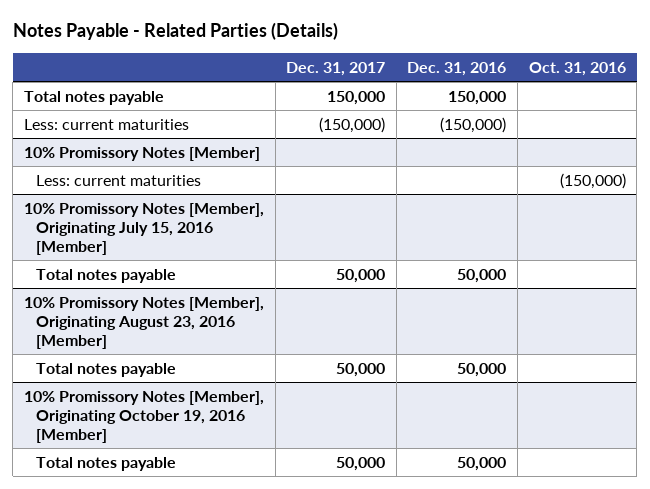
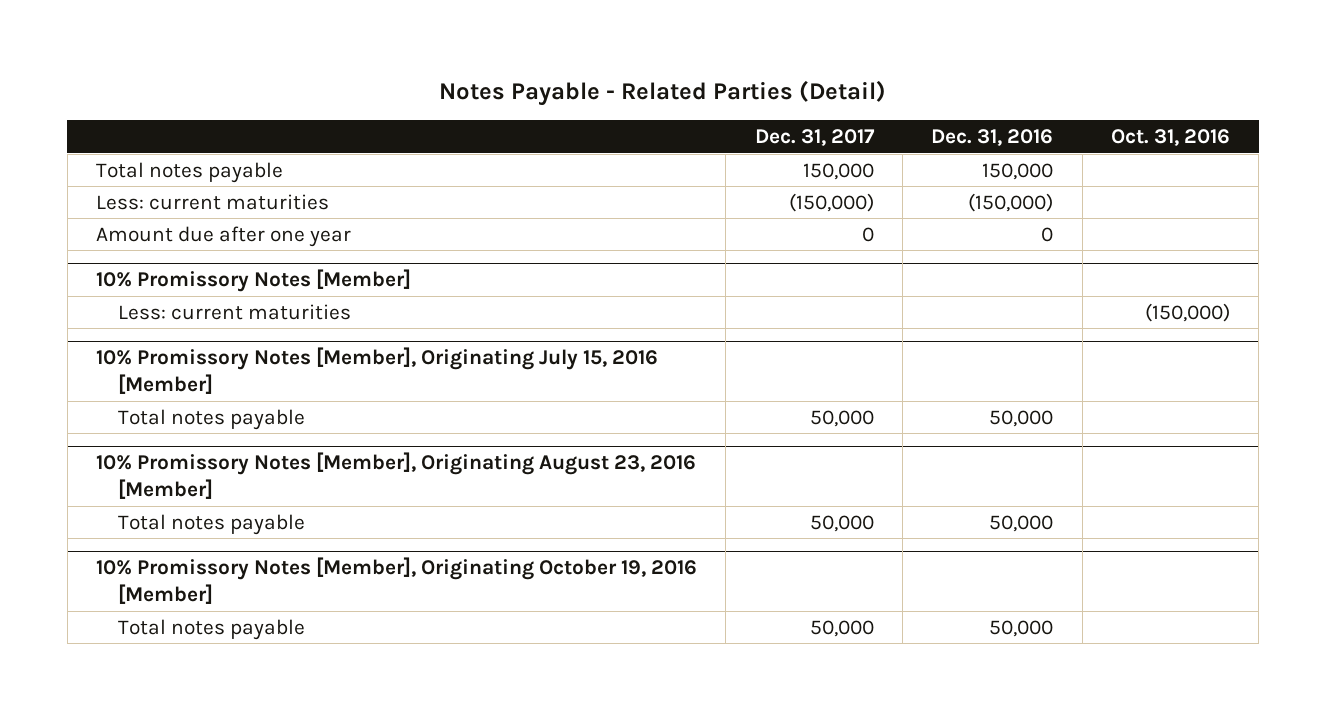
- Notes Payable - Related Parties (Details)
+ Notes Payable - Related Parties (Detail)
+ Amount due after one year | 0 | 0 |

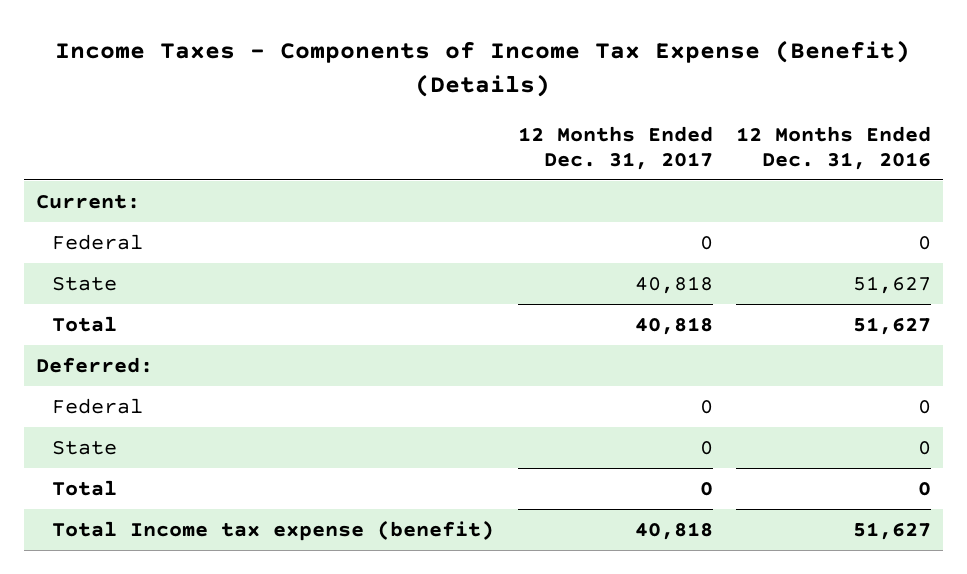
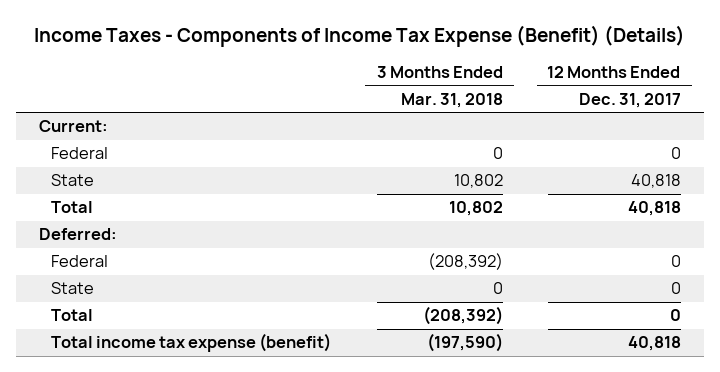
- | 12 Months Ended Dec. 31, 2017 | 12 Months Ended Dec. 31, 2016
+ | 3 Months Ended Mar. 31, 2018 | 12 Months Ended Dec. 31, 2017
- Total Income tax expense (benefit) | 40,818 | 51,627
+ Total income tax expense (benefit) | (197,590) | 40,818

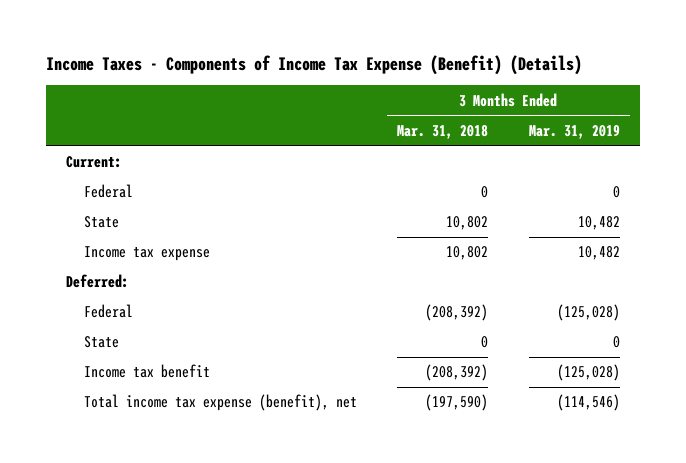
- | 3 Months Ended Mar. 31, 2018 | 12 Months Ended Dec. 31, 2017
+ | 3 Months Ended Mar. 31, 2018 | 3 Months Ended Mar. 31, 2019
- Total | 10,802 | 40,818
+ Income tax expense | 10,802 | 10,482
- Total | (208,392) | 0
- Total income tax expense (benefit) | (197,590) | 40,818
+ Income tax benefit | (208,392) | (125,028)
+ Total income tax expense (benefit), net | (197,590) | (114,546)

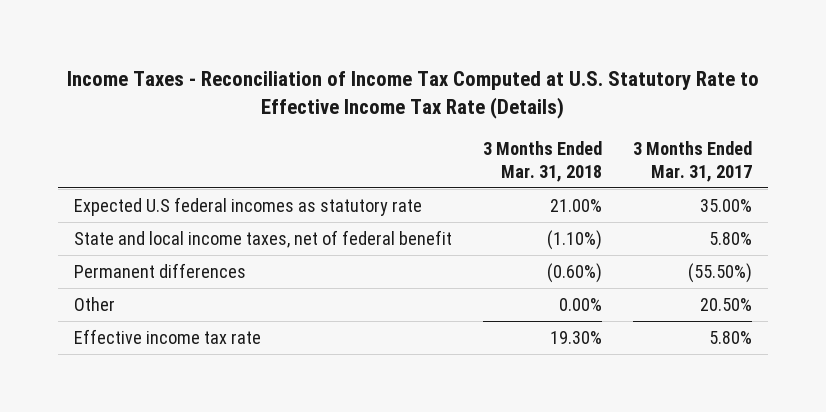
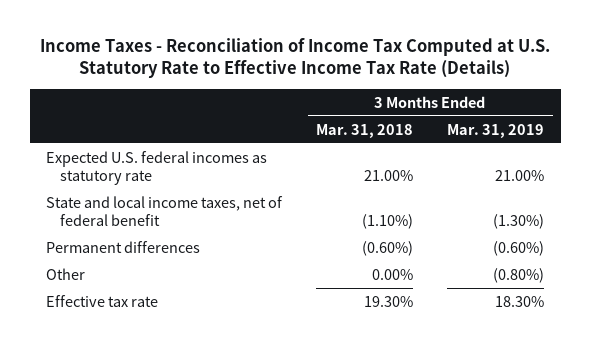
- | 3 Months Ended Mar. 31, 2018 | 3 Months Ended Mar. 31, 2017
+ | 3 Months Ended Mar. 31, 2018 | 3 Months Ended Mar. 31, 2019
- Expected U.S federal incomes as statutory rate | 21.00% | 35.00%
+ Expected U.S. federal incomes as statutory rate | 21.00% | 21.00%
- Effective income tax rate | 19.30% | 5.80%
+ Effective tax rate | 19.30% | 18.30%

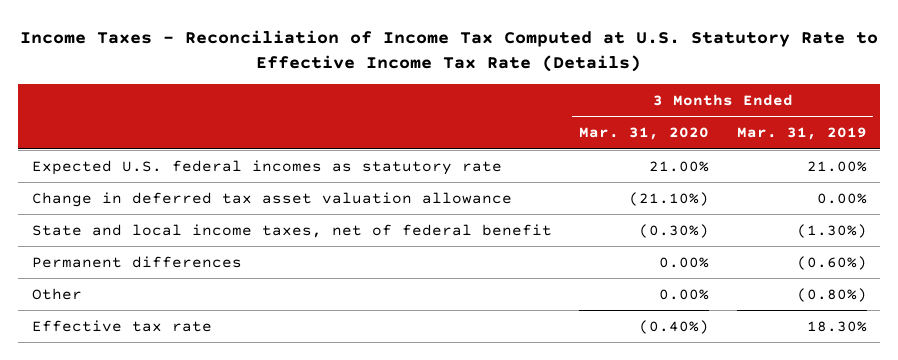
- | 3 Months Ended Mar. 31, 2018 | 3 Months Ended Mar. 31, 2019
+ | 3 Months Ended Mar. 31, 2020 | 3 Months Ended Mar. 31, 2019
+ Change in deferred tax asset valuation allowance | (21.10%) | 0.00%

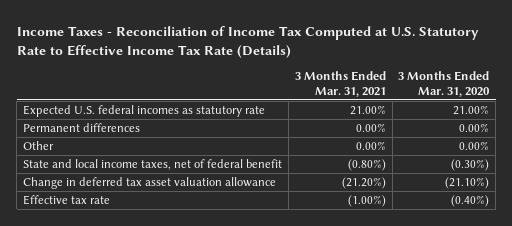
- | 3 Months Ended Mar. 31, 2020 | 3 Months Ended Mar. 31, 2019
+ | 3 Months Ended Mar. 31, 2021 | 3 Months Ended Mar. 31, 2020
moved down: State and local income taxes, net of federal benefit | (0.80%) | (0.30%)
moved down: Change in deferred tax asset valuation allowance | (21.20%) | (21.10%)

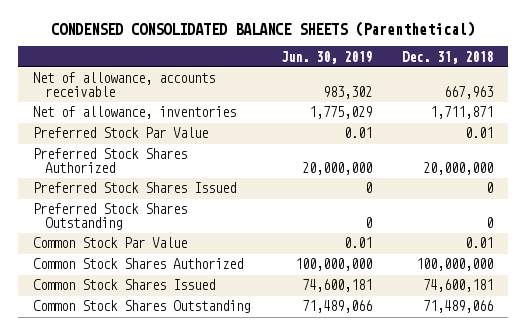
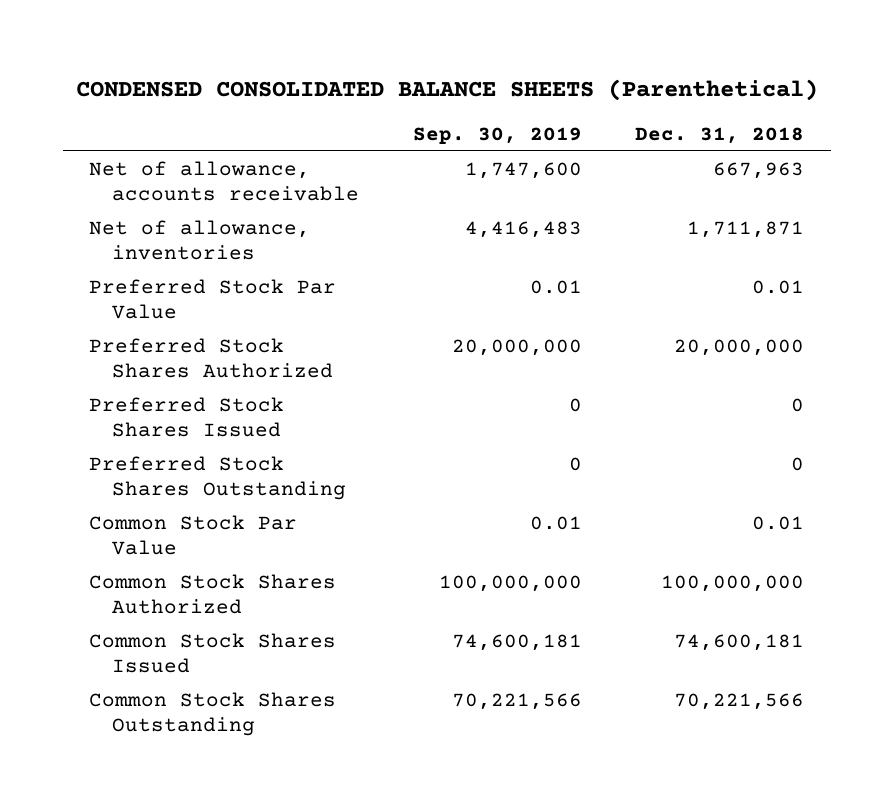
- | Jun. 30, 2019 | Dec. 31, 2018
+ | Sep. 30, 2019 | Dec. 31, 2018
- Common Stock Shares Outstanding | 71,489,066 | 71,489,066
+ Common Stock Shares Outstanding | 70,221,566 | 70,221,566

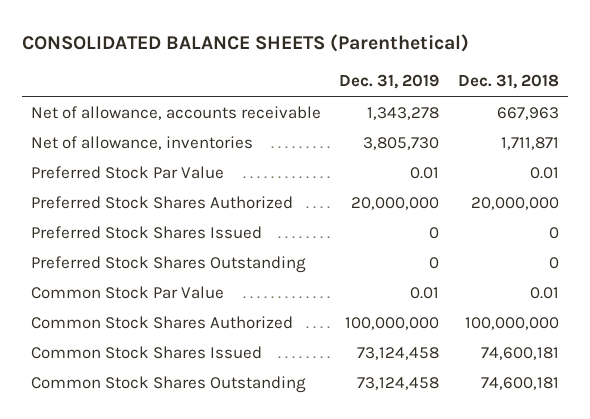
- CONDENSED CONSOLIDATED BALANCE SHEETS (Parenthetical)
+ CONSOLIDATED BALANCE SHEETS (Parenthetical)
- | Sep. 30, 2019 | Dec. 31, 2018
+ | Dec. 31, 2019 | Dec. 31, 2018
- Common Stock Shares Outstanding | 70,221,566 | 70,221,566
+ Common Stock Shares Outstanding | 73,124,458 | 74,600,181

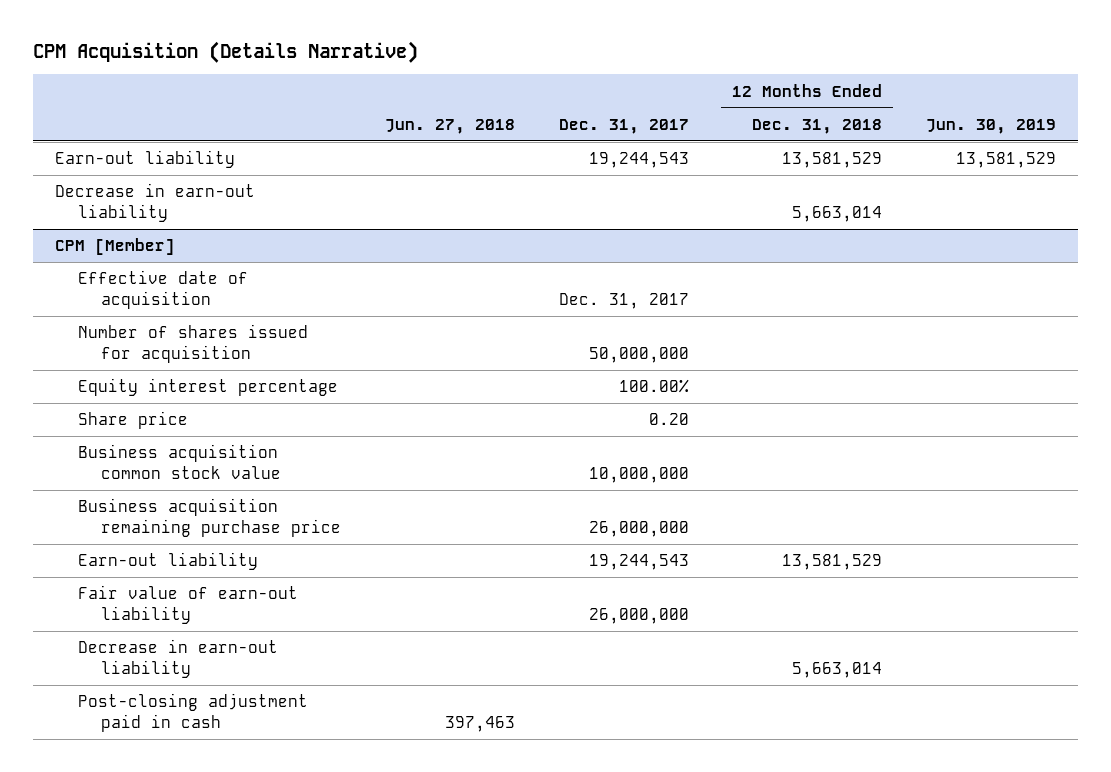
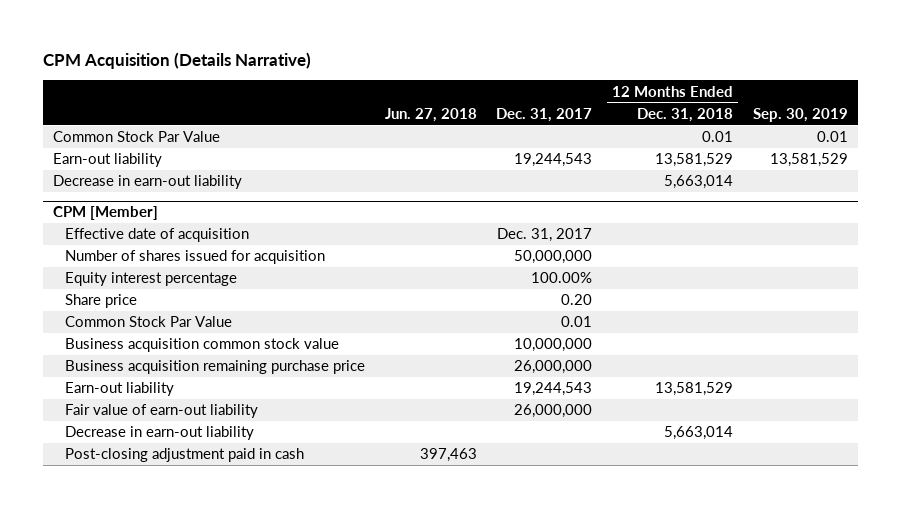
- | Jun. 27, 2018 | Dec. 31, 2017 | 12 Months Ended Dec. 31, 2018 | Jun. 30, 2019
+ | Jun. 27, 2018 | Dec. 31, 2017 | 12 Months Ended Dec. 31, 2018 | Sep. 30, 2019
+ Common Stock Par Value | | | 0.01 | 0.01
@ CPM [Member]
+ Common Stock Par Value | | 0.01 | |

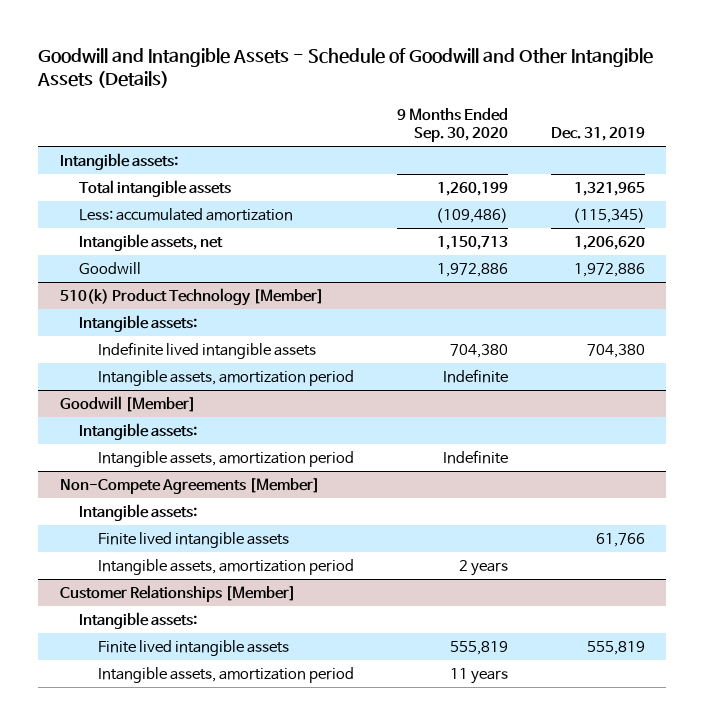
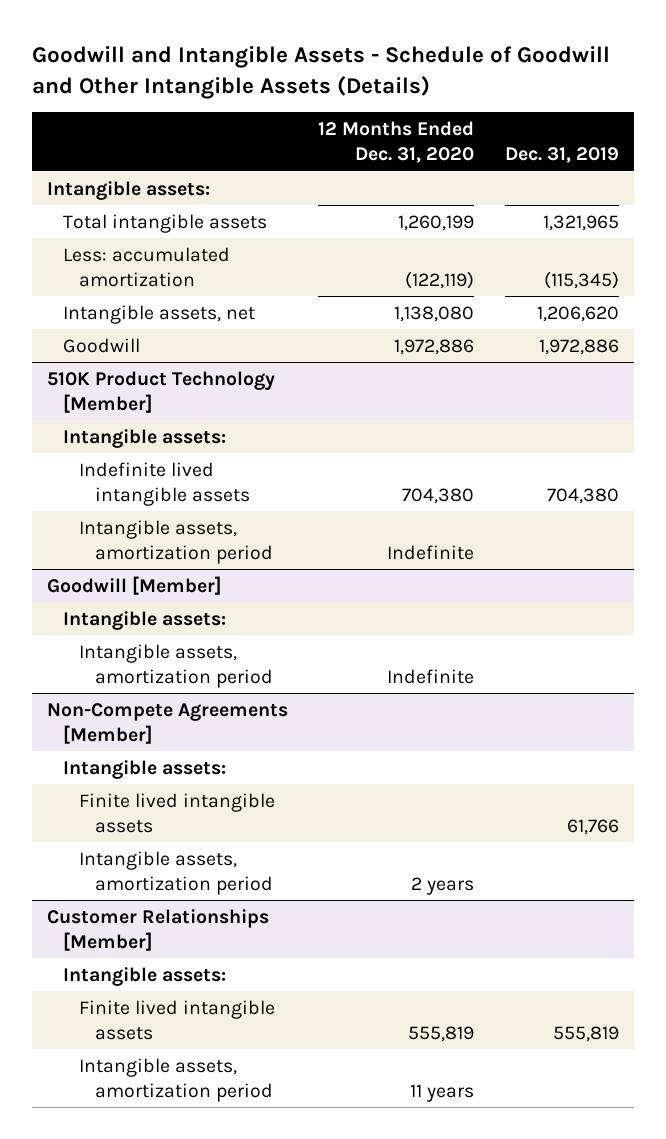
- | 9 Months Ended Sep. 30, 2020 | Dec. 31, 2019
+ | 12 Months Ended Dec. 31, 2020 | Dec. 31, 2019
- 510(k) Product Technology [Member]
+ 510K Product Technology [Member]

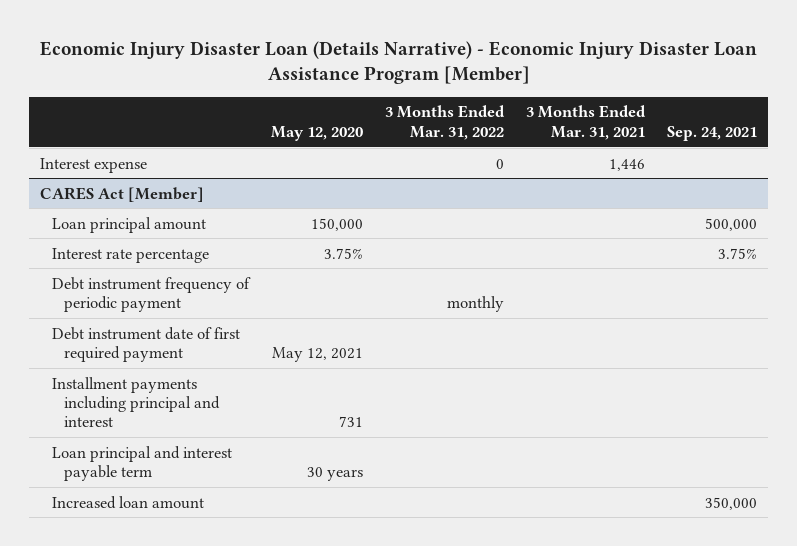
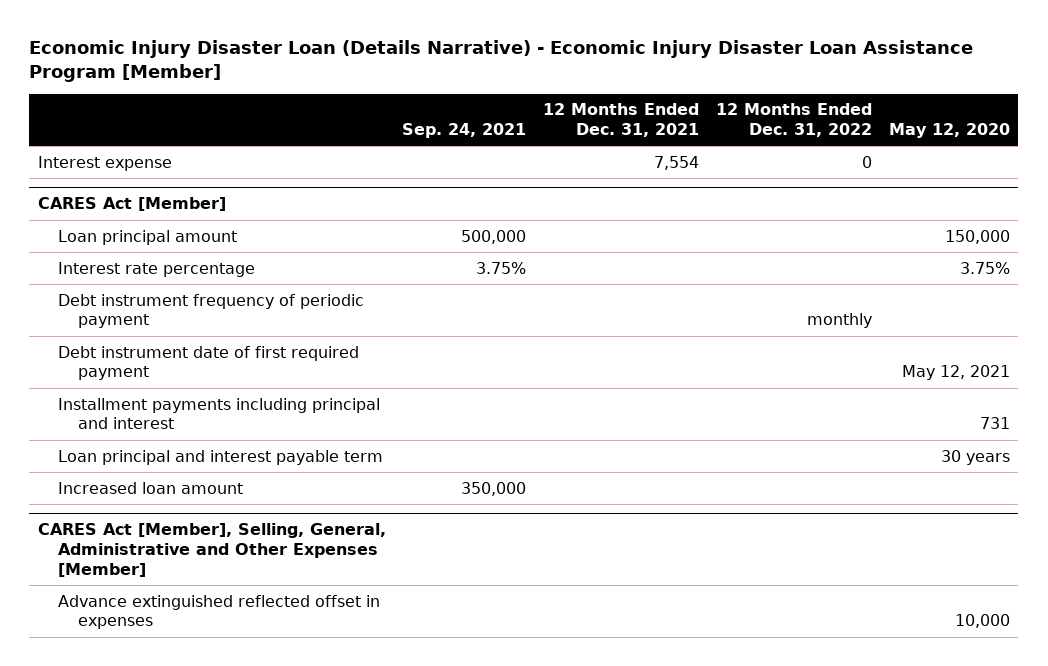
- | May 12, 2020 | 3 Months Ended Mar. 31, 2022 | 3 Months Ended Mar. 31, 2021 | Sep. 24, 2021
+ | Sep. 24, 2021 | 12 Months Ended Dec. 31, 2021 | 12 Months Ended Dec. 31, 2022 | May 12, 2020
+ CARES Act [Member], Selling, General, Administrative and Other Expenses [Member]
+ Advance extinguished reflected offset in expenses | | | | 10,000

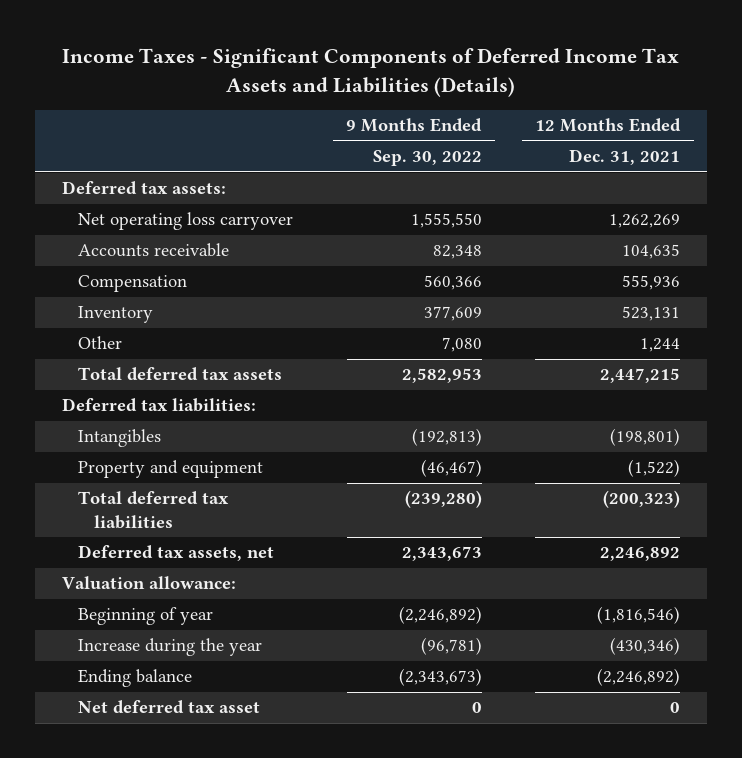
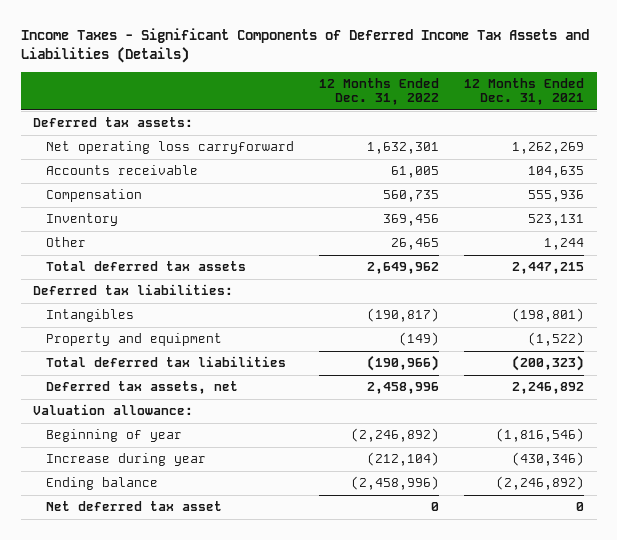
- | 9 Months Ended Sep. 30, 2022 | 12 Months Ended Dec. 31, 2021
+ | 12 Months Ended Dec. 31, 2022 | 12 Months Ended Dec. 31, 2021
- Net operating loss carryover | 1,555,550 | 1,262,269
+ Net operating loss carryforward | 1,632,301 | 1,262,269
- Increase during the year | (96,781) | (430,346)
+ Increase during year | (212,104) | (430,346)

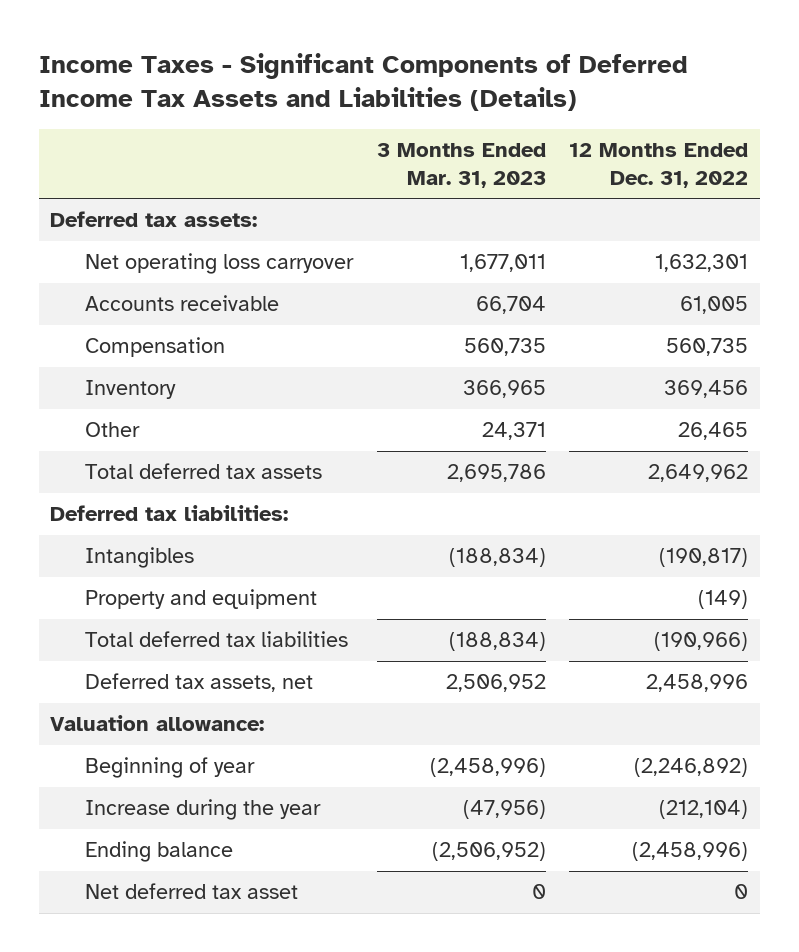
- | 12 Months Ended Dec. 31, 2022 | 12 Months Ended Dec. 31, 2021
+ | 3 Months Ended Mar. 31, 2023 | 12 Months Ended Dec. 31, 2022
- Net operating loss carryforward | 1,632,301 | 1,262,269
+ Net operating loss carryover | 1,677,011 | 1,632,301
- Increase during year | (212,104) | (430,346)
+ Increase during the year | (47,956) | (212,104)

